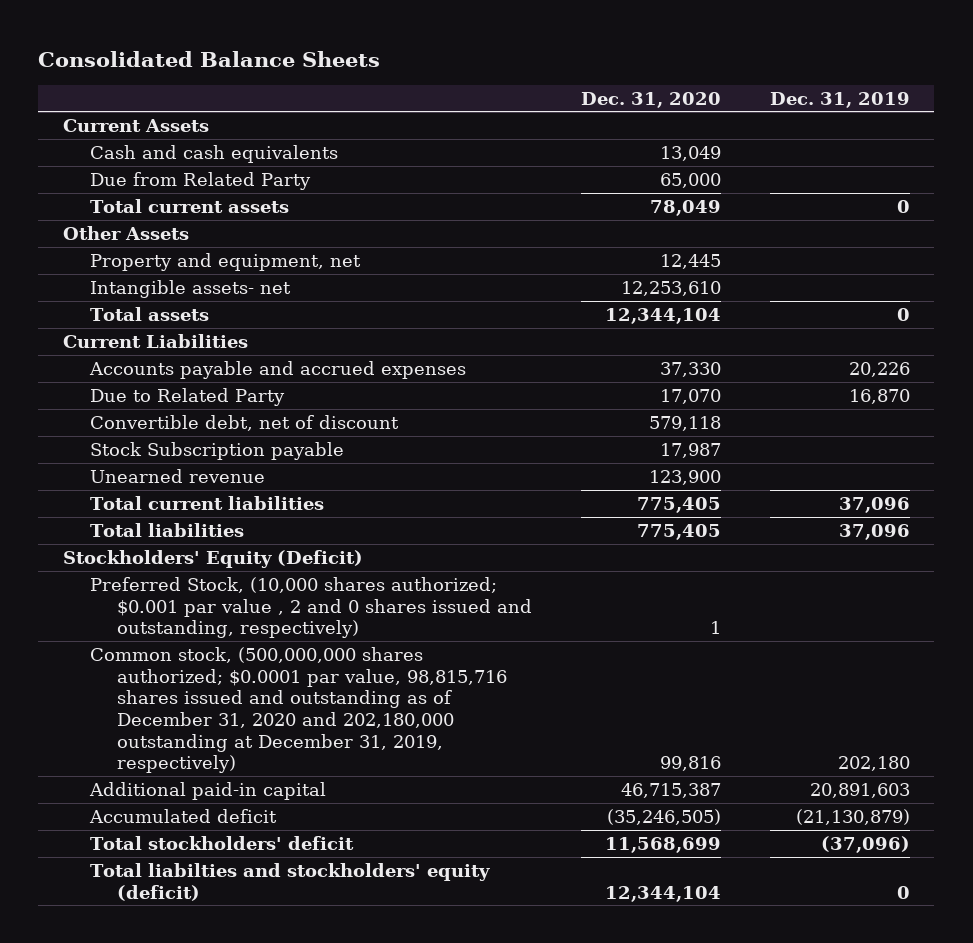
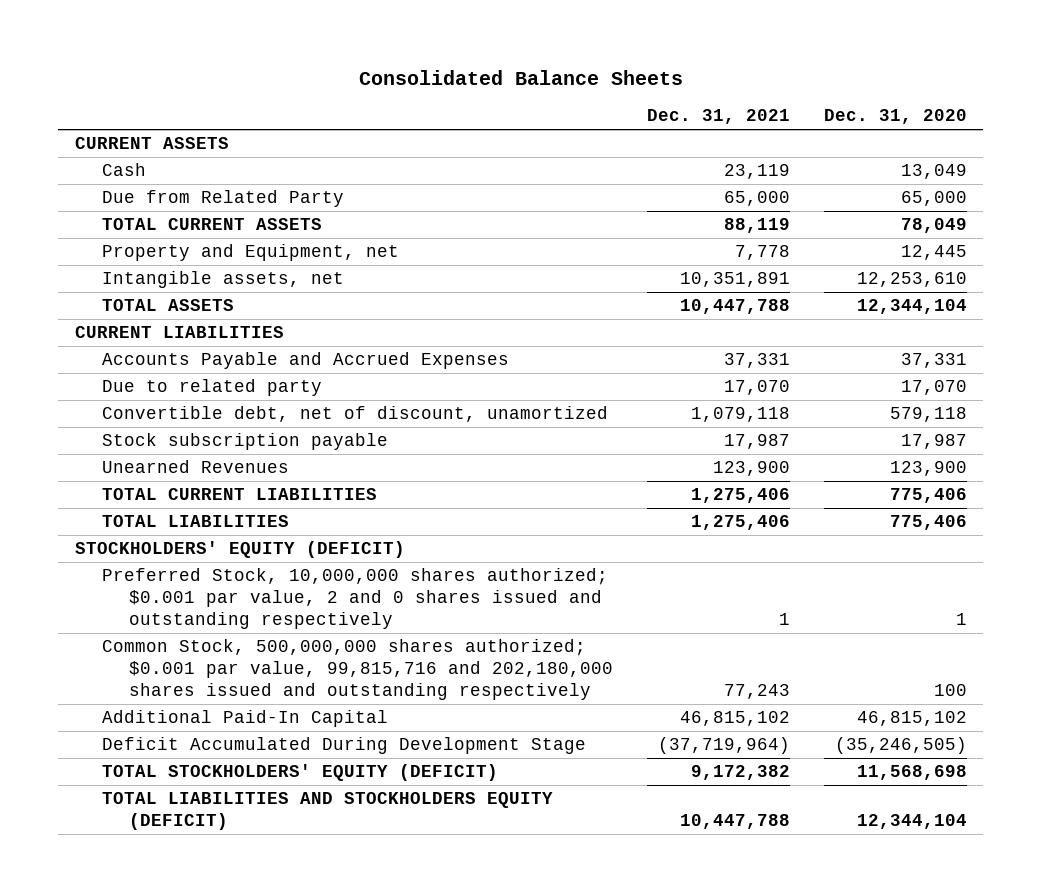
- | Dec. 31, 2020 | Dec. 31, 2019
+ | Dec. 31, 2021 | Dec. 31, 2020
- Current Assets
- Cash and cash equivalents | 13,049 |
+ CURRENT ASSETS
+ Cash | 23,119 | 13,049
- Total current assets | 78,049 | 0
- Other Assets
- Property and equipment, net | 12,445 |
- Intangible assets- net | 12,253,610 |
- Total assets | 12,344,104 | 0
- Current Liabilities
- Accounts payable and accrued expenses | 37,330 | 20,226
- Due to Related Party | 17,070 | 16,870
- Convertible debt, net of discount | 579,118 |
- Stock Subscription payable | 17,987 |
- Unearned revenue | 123,900 |
- Total current liabilities | 775,405 | 37,096
- Total liabilities | 775,405 | 37,096
- Stockholders' Equity (Deficit)
- Preferred Stock, (10,000 shares authorized; $0.001 par value , 2 and 0 shares issued and outstanding, respectively) | 1 |
- Common stock, (500,000,000 shares authorized; $0.0001 par value, 98,815,716 shares issued and outstanding as of December 31, 2020 and 202,180,000 outstanding at December 31, 2019, respectively) | 99,816 | 202,180
- Additional paid-in capital | 46,715,387 | 20,891,603
- Accumulated deficit | (35,246,505) | (21,130,879)
- Total stockholders' deficit | 11,568,699 | (37,096)
- Total liabilties and stockholders' equity (deficit) | 12,344,104 | 0
+ TOTAL CURRENT ASSETS | 88,119 | 78,049
+ Property and Equipment, net | 7,778 | 12,445
+ Intangible assets, net | 10,351,891 | 12,253,610
+ TOTAL ASSETS | 10,447,788 | 12,344,104
+ CURRENT LIABILITIES
+ Accounts Payable and Accrued Expenses | 37,331 | 37,331
+ Due to related party | 17,070 | 17,070
+ Convertible debt, net of discount, unamortized | 1,079,118 | 579,118
+ Stock subscription payable | 17,987 | 17,987
+ Unearned Revenues | 123,900 | 123,900
+ TOTAL CURRENT LIABILITIES | 1,275,406 | 775,406
+ TOTAL LIABILITIES | 1,275,406 | 775,406
+ STOCKHOLDERS' EQUITY (DEFICIT)
+ Preferred Stock, 10,000,000 shares authorized; $0.001 par value, 2 and 0 shares issued and outstanding respectively | 1 | 1
+ Common Stock, 500,000,000 shares authorized; $0.001 par value, 99,815,716 and 202,180,000 shares issued and outstanding respectively | 77,243 | 100
+ Additional Paid-In Capital | 46,815,102 | 46,815,102
+ Deficit Accumulated During Development Stage | (37,719,964) | (35,246,505)
+ TOTAL STOCKHOLDERS' EQUITY (DEFICIT) | 9,172,382 | 11,568,698
+ TOTAL LIABILITIES AND STOCKHOLDERS EQUITY (DEFICIT) | 10,447,788 | 12,344,104

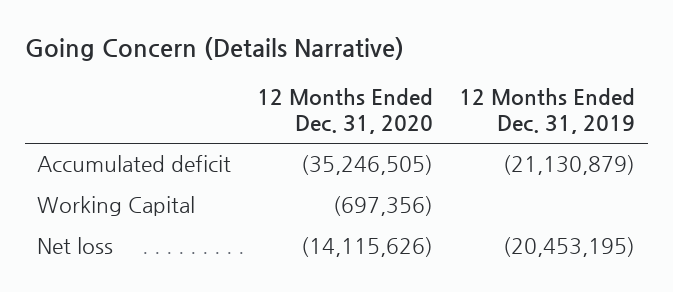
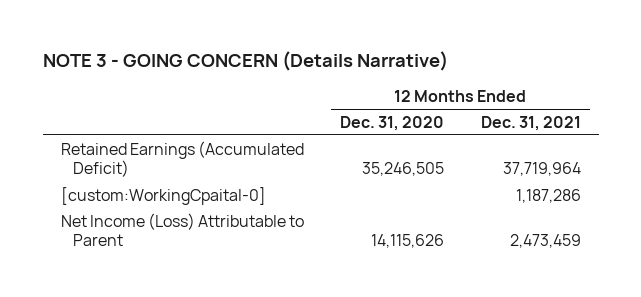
- Going Concern (Details Narrative)
+ NOTE 3 - GOING CONCERN (Details Narrative)
- | 12 Months Ended Dec. 31, 2020 | 12 Months Ended Dec. 31, 2019
+ | 12 Months Ended Dec. 31, 2020 | 12 Months Ended Dec. 31, 2021
- Accumulated deficit | (35,246,505) | (21,130,879)
- Working Capital | (697,356) |
- Net loss | (14,115,626) | (20,453,195)
+ Retained Earnings (Accumulated Deficit) | 35,246,505 | 37,719,964
+ [custom:WorkingCpaital-0] | | 1,187,286
+ Net Income (Loss) Attributable to Parent | 14,115,626 | 2,473,459

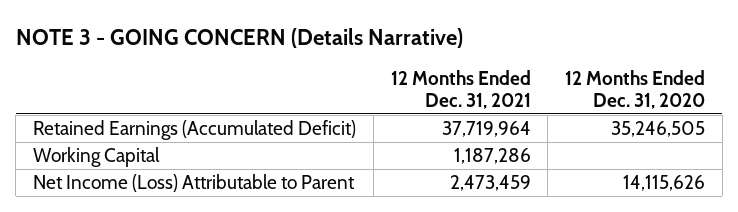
- | 12 Months Ended Dec. 31, 2020 | 12 Months Ended Dec. 31, 2021
+ | 12 Months Ended Dec. 31, 2021 | 12 Months Ended Dec. 31, 2020
- [custom:WorkingCpaital-0] | | 1,187,286
+ Working Capital | 1,187,286 |

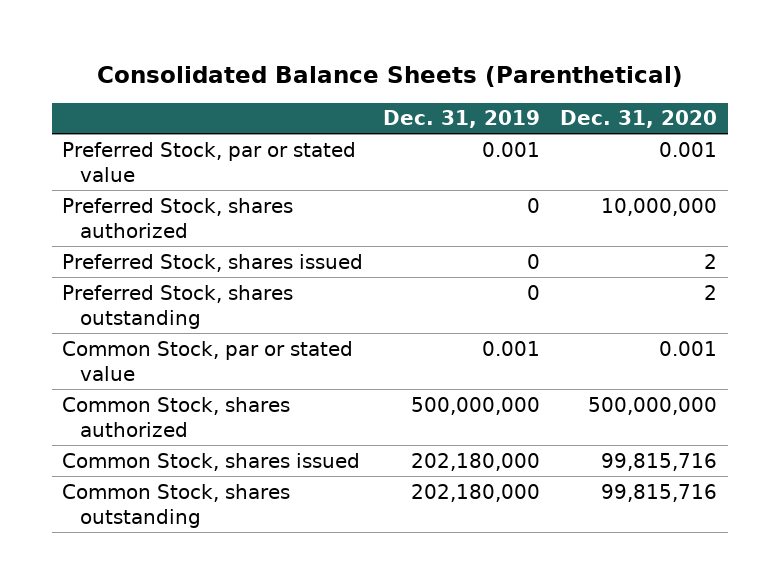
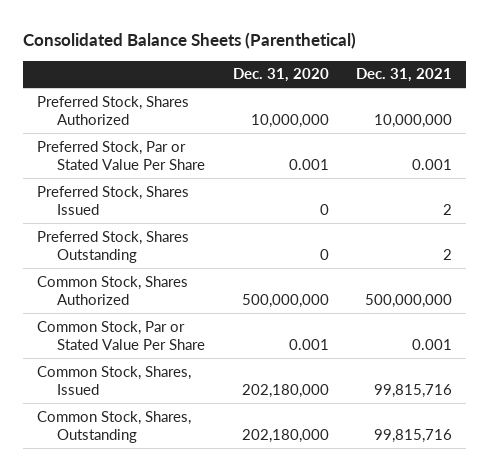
- | Dec. 31, 2019 | Dec. 31, 2020
+ | Dec. 31, 2020 | Dec. 31, 2021
- Preferred Stock, par or stated value | 0.001 | 0.001
- Preferred Stock, shares authorized | 0 | 10,000,000
- Preferred Stock, shares issued | 0 | 2
- Preferred Stock, shares outstanding | 0 | 2
- Common Stock, par or stated value | 0.001 | 0.001
- Common Stock, shares authorized | 500,000,000 | 500,000,000
- Common Stock, shares issued | 202,180,000 | 99,815,716
- Common Stock, shares outstanding | 202,180,000 | 99,815,716
+ Preferred Stock, Shares Authorized | 10,000,000 | 10,000,000
+ Preferred Stock, Par or Stated Value Per Share | 0.001 | 0.001
+ Preferred Stock, Shares Issued | 0 | 2
+ Preferred Stock, Shares Outstanding | 0 | 2
+ Common Stock, Shares Authorized | 500,000,000 | 500,000,000
+ Common Stock, Par or Stated Value Per Share | 0.001 | 0.001
+ Common Stock, Shares, Issued | 202,180,000 | 99,815,716
+ Common Stock, Shares, Outstanding | 202,180,000 | 99,815,716

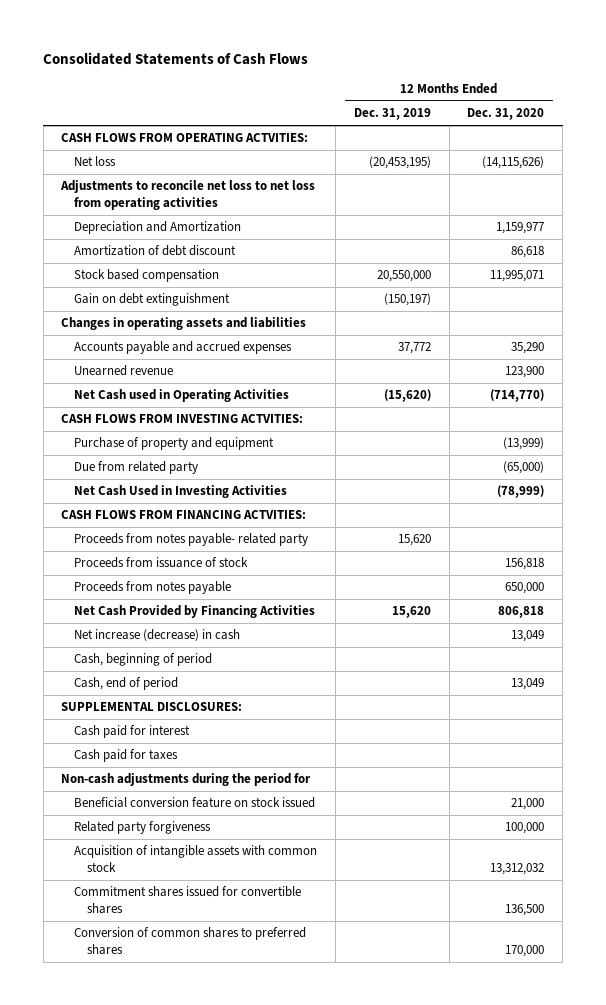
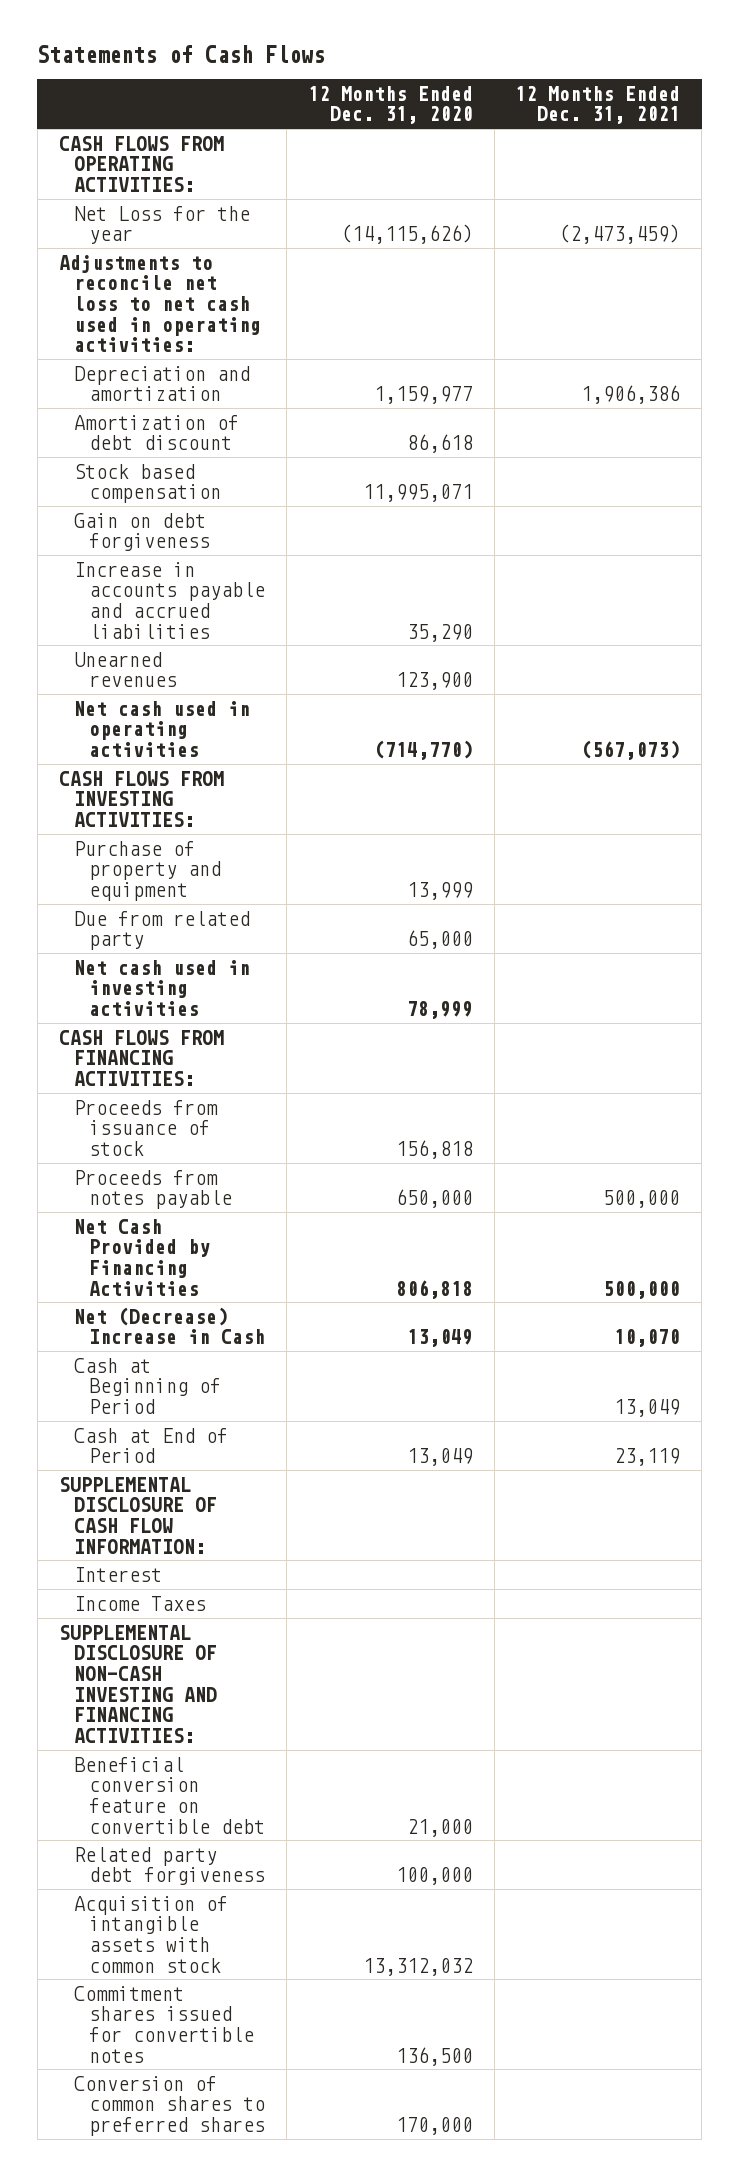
- Consolidated Statements of Cash Flows
+ Statements of Cash Flows
- | 12 Months Ended Dec. 31, 2019 | 12 Months Ended Dec. 31, 2020
+ | 12 Months Ended Dec. 31, 2020 | 12 Months Ended Dec. 31, 2021
- CASH FLOWS FROM OPERATING ACTVITIES:
- Net loss | (20,453,195) | (14,115,626)
- Adjustments to reconcile net loss to net loss from operating activities
- Depreciation and Amortization | | 1,159,977
+ CASH FLOWS FROM OPERATING ACTIVITIES:
+ Net Loss for the year | (14,115,626) | (2,473,459)
+ Adjustments to reconcile net loss to net cash used in operating activities:
+ Depreciation and amortization | 1,159,977 | 1,906,386
- Gain on debt extinguishment | (150,197) |
- Changes in operating assets and liabilities
- Accounts payable and accrued expenses | 37,772 | 35,290
- Unearned revenue | | 123,900
- Net Cash used in Operating Activities | (15,620) | (714,770)
- CASH FLOWS FROM INVESTING ACTVITIES:
- Purchase of property and equipment | | (13,999)
- Due from related party | | (65,000)
- Net Cash Used in Investing Activities | | (78,999)
- CASH FLOWS FROM FINANCING ACTVITIES:
- Proceeds from notes payable- related party | 15,620 |
+ Gain on debt forgiveness
+ Increase in accounts payable and accrued liabilities | 35,290 |
+ Unearned revenues | 123,900 |
+ Net cash used in operating activities | (714,770) | (567,073)
+ CASH FLOWS FROM INVESTING ACTIVITIES:
+ Purchase of property and equipment | 13,999 |
+ Due from related party | 65,000 |
+ Net cash used in investing activities | 78,999 |
+ CASH FLOWS FROM FINANCING ACTIVITIES:
- Net increase (decrease) in cash | | 13,049
- Cash, beginning of period
- Cash, end of period | | 13,049
- SUPPLEMENTAL DISCLOSURES:
- Cash paid for interest
- Cash paid for taxes
- Non-cash adjustments during the period for
- Beneficial conversion feature on stock issued | | 21,000
- Related party forgiveness | | 100,000
+ Net (Decrease) Increase in Cash | 13,049 | 10,070
+ Cash at Beginning of Period | | 13,049
+ Cash at End of Period | 13,049 | 23,119
+ SUPPLEMENTAL DISCLOSURE OF CASH FLOW INFORMATION:
+ Interest
+ Income Taxes
+ SUPPLEMENTAL DISCLOSURE OF NON-CASH INVESTING AND FINANCING ACTIVITIES:
+ Beneficial conversion feature on convertible debt | 21,000 |
+ Related party debt forgiveness | 100,000 |
- Commitment shares issued for convertible shares | | 136,500
+ Commitment shares issued for convertible notes | 136,500 |

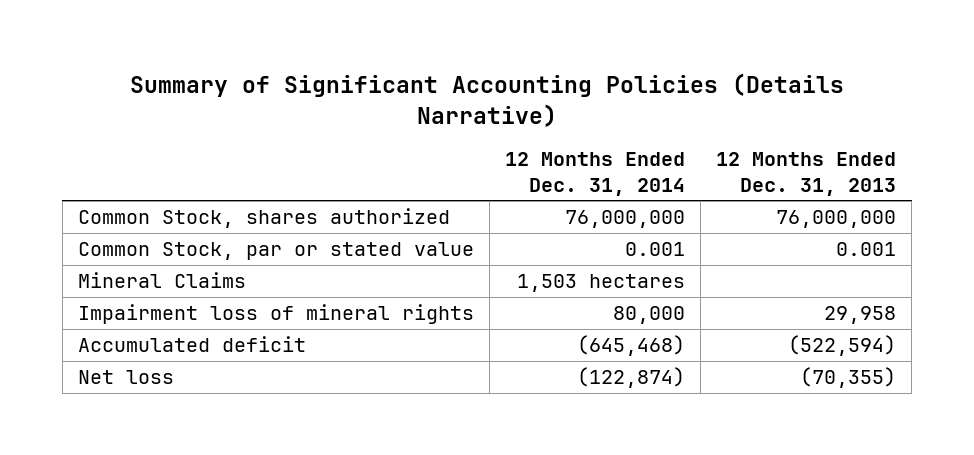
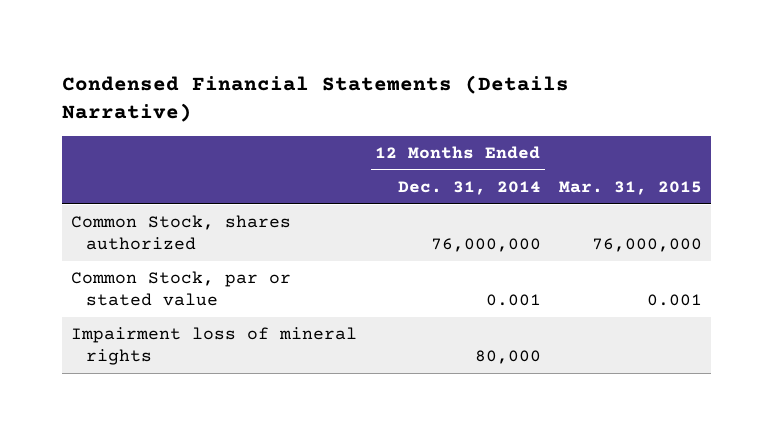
- Summary of Significant Accounting Policies (Details Narrative)
+ Condensed Financial Statements (Details Narrative)
- | 12 Months Ended Dec. 31, 2014 | 12 Months Ended Dec. 31, 2013
+ | 12 Months Ended Dec. 31, 2014 | Mar. 31, 2015
- Mineral Claims | 1,503 hectares |
- Accumulated deficit | (645,468) | (522,594)
- Net loss | (122,874) | (70,355)

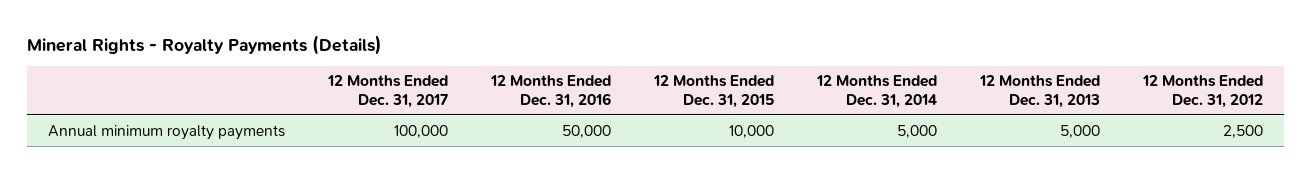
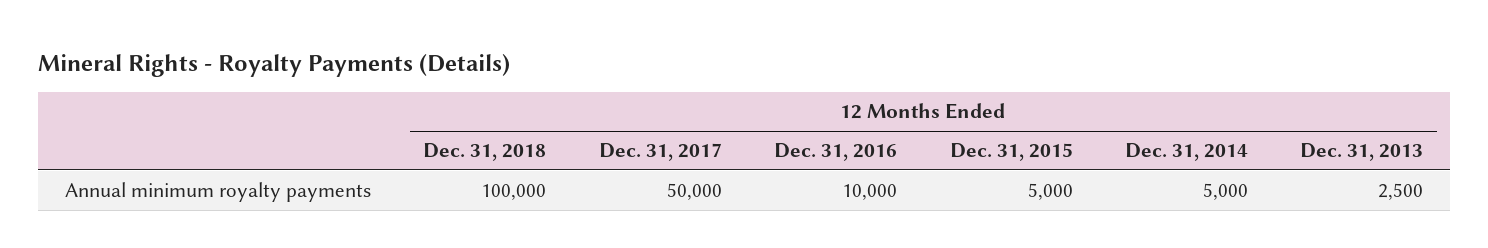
- | 12 Months Ended Dec. 31, 2017 | 12 Months Ended Dec. 31, 2016 | 12 Months Ended Dec. 31, 2015 | 12 Months Ended Dec. 31, 2014 | 12 Months Ended Dec. 31, 2013 | 12 Months Ended Dec. 31, 2012
+ | 12 Months Ended Dec. 31, 2018 | 12 Months Ended Dec. 31, 2017 | 12 Months Ended Dec. 31, 2016 | 12 Months Ended Dec. 31, 2015 | 12 Months Ended Dec. 31, 2014 | 12 Months Ended Dec. 31, 2013
- Annual minimum royalty payments | 100,000 | 50,000 | 10,000 | 5,000 | 5,000 | 2,500
+ Annual minimum royalty payments | 100,000 | 50,000 | 10,000 | 5,000 | 5,000 | 2,500

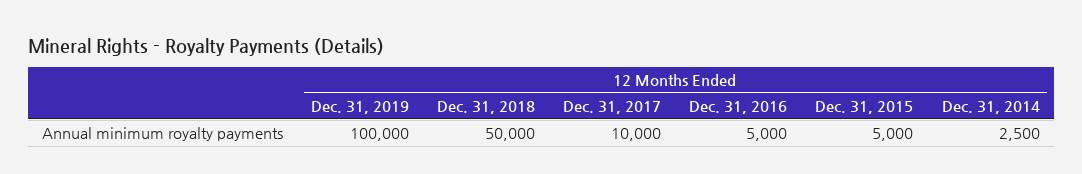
- | 12 Months Ended Dec. 31, 2018 | 12 Months Ended Dec. 31, 2017 | 12 Months Ended Dec. 31, 2016 | 12 Months Ended Dec. 31, 2015 | 12 Months Ended Dec. 31, 2014 | 12 Months Ended Dec. 31, 2013
+ | 12 Months Ended Dec. 31, 2019 | 12 Months Ended Dec. 31, 2018 | 12 Months Ended Dec. 31, 2017 | 12 Months Ended Dec. 31, 2016 | 12 Months Ended Dec. 31, 2015 | 12 Months Ended Dec. 31, 2014
- Annual minimum royalty payments | 100,000 | 50,000 | 10,000 | 5,000 | 5,000 | 2,500
+ Annual minimum royalty payments | 100,000 | 50,000 | 10,000 | 5,000 | 5,000 | 2,500

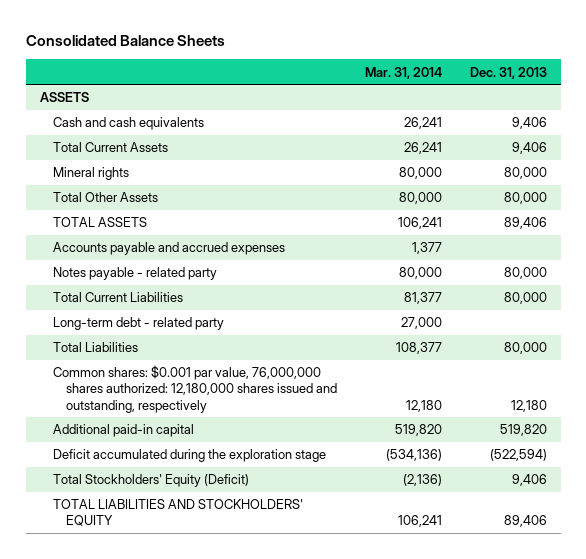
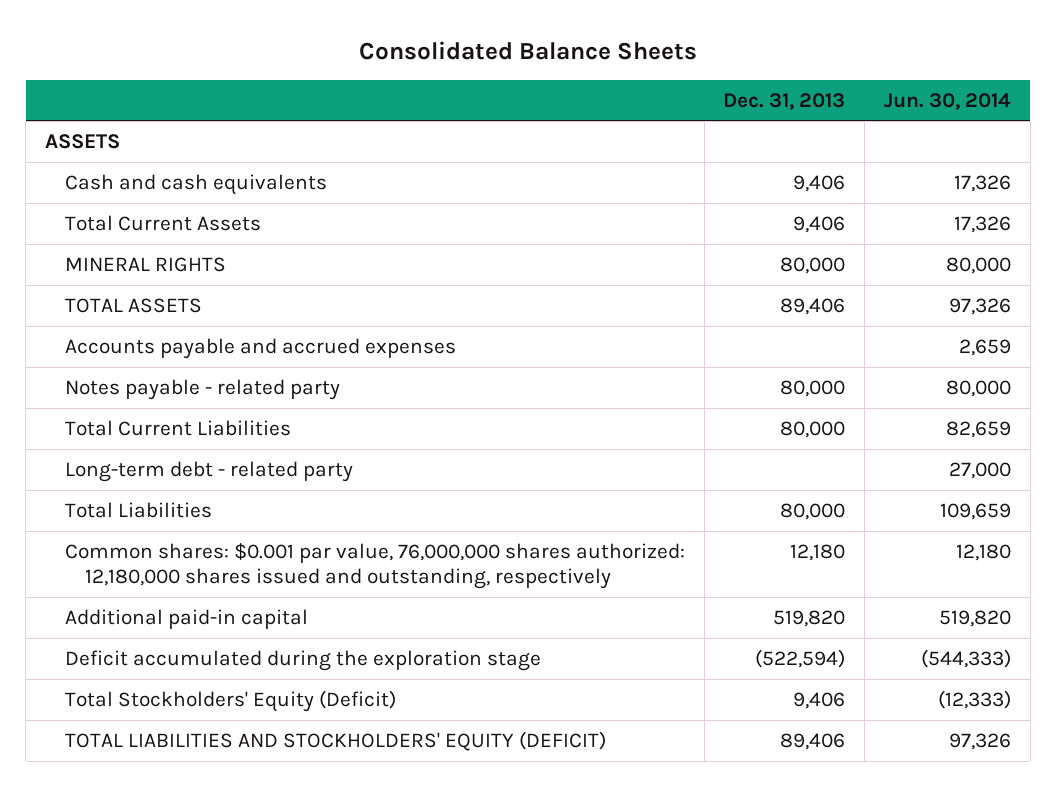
- | Mar. 31, 2014 | Dec. 31, 2013
+ | Dec. 31, 2013 | Jun. 30, 2014
- Mineral rights | 80,000 | 80,000
- Total Other Assets | 80,000 | 80,000
+ MINERAL RIGHTS | 80,000 | 80,000
- TOTAL LIABILITIES AND STOCKHOLDERS' EQUITY | 106,241 | 89,406
+ TOTAL LIABILITIES AND STOCKHOLDERS' EQUITY (DEFICIT) | 89,406 | 97,326

